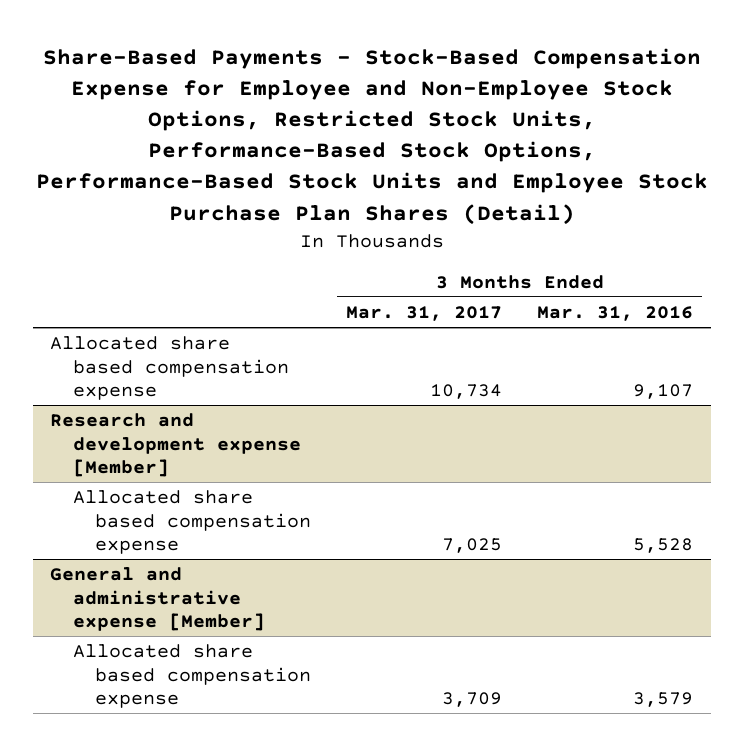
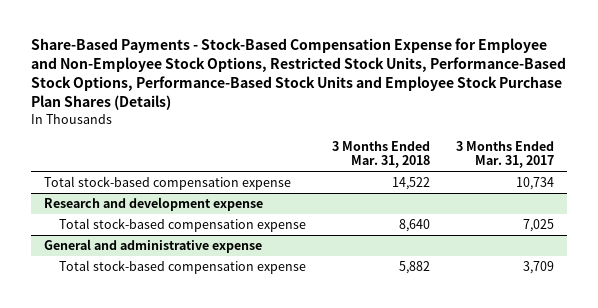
- Share-Based Payments - Stock-Based Compensation Expense for Employee and Non-Employee Stock Options, Restricted Stock Units, Performance-Based Stock Options, Performance-Based Stock Units and Employee Stock Purchase Plan Shares (Detail)
+ Share-Based Payments - Stock-Based Compensation Expense for Employee and Non-Employee Stock Options, Restricted Stock Units, Performance-Based Stock Options, Performance-Based Stock Units and Employee Stock Purchase Plan Shares (Details)
- | 3 Months Ended Mar. 31, 2017 | 3 Months Ended Mar. 31, 2016
+ | 3 Months Ended Mar. 31, 2018 | 3 Months Ended Mar. 31, 2017
- Allocated share based compensation expense | 10,734 | 9,107
- Research and development expense [Member]
- Allocated share based compensation expense | 7,025 | 5,528
- General and administrative expense [Member]
- Allocated share based compensation expense | 3,709 | 3,579
+ Total stock-based compensation expense | 14,522 | 10,734
+ Research and development expense
+ Total stock-based compensation expense | 8,640 | 7,025
+ General and administrative expense
+ Total stock-based compensation expense | 5,882 | 3,709

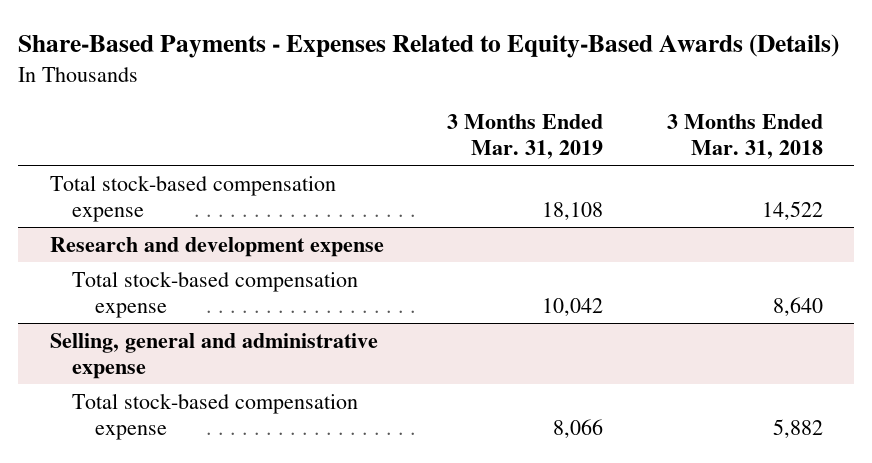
- Share-Based Payments - Stock-Based Compensation Expense for Employee and Non-Employee Stock Options, Restricted Stock Units, Performance-Based Stock Options, Performance-Based Stock Units and Employee Stock Purchase Plan Shares (Details)
+ Share-Based Payments - Expenses Related to Equity-Based Awards (Details)
- | 3 Months Ended Mar. 31, 2018 | 3 Months Ended Mar. 31, 2017
+ | 3 Months Ended Mar. 31, 2019 | 3 Months Ended Mar. 31, 2018
- General and administrative expense
+ Selling, general and administrative expense

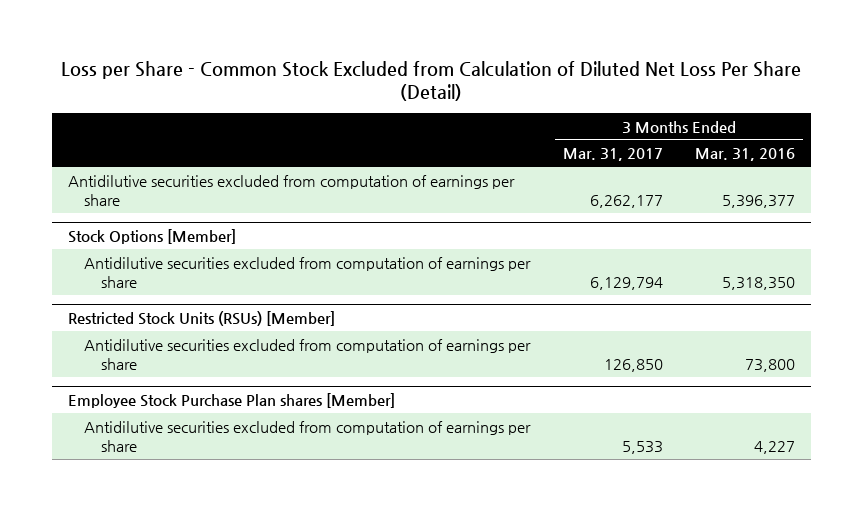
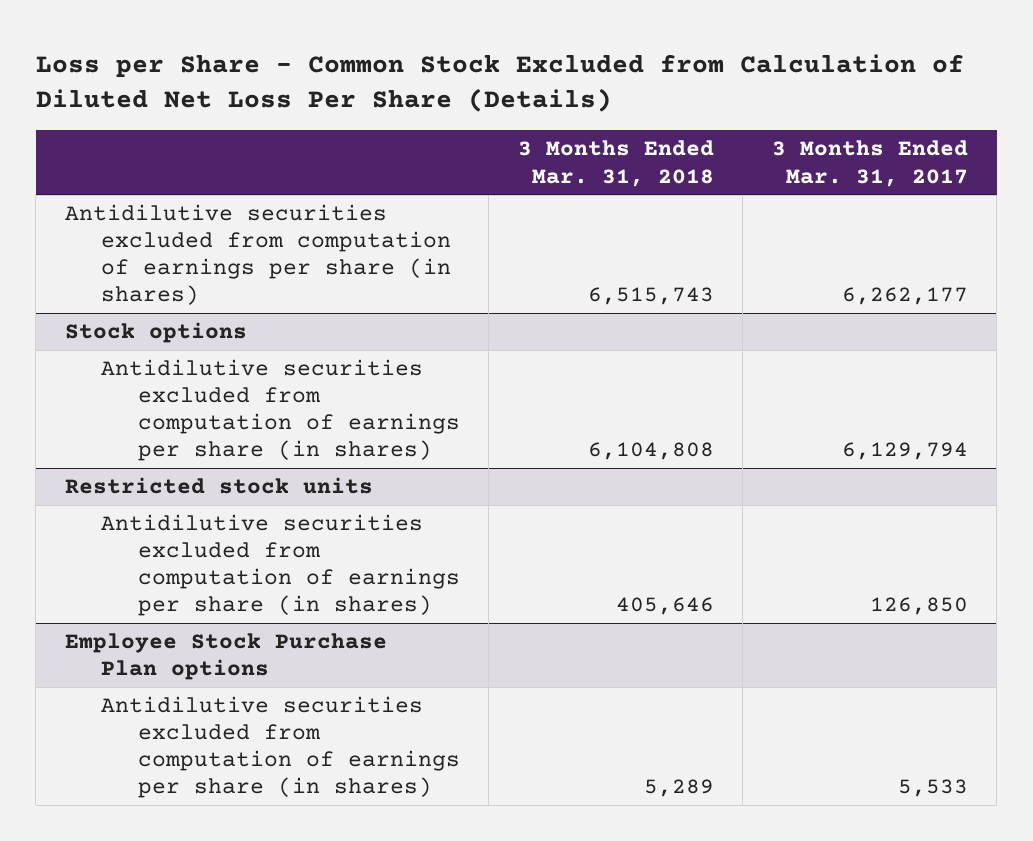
- Loss per Share - Common Stock Excluded from Calculation of Diluted Net Loss Per Share (Detail)
+ Loss per Share - Common Stock Excluded from Calculation of Diluted Net Loss Per Share (Details)
- | 3 Months Ended Mar. 31, 2017 | 3 Months Ended Mar. 31, 2016
+ | 3 Months Ended Mar. 31, 2018 | 3 Months Ended Mar. 31, 2017
- Antidilutive securities excluded from computation of earnings per share | 6,262,177 | 5,396,377
- Stock Options [Member]
- Antidilutive securities excluded from computation of earnings per share | 6,129,794 | 5,318,350
- Restricted Stock Units (RSUs) [Member]
- Antidilutive securities excluded from computation of earnings per share | 126,850 | 73,800
- Employee Stock Purchase Plan shares [Member]
- Antidilutive securities excluded from computation of earnings per share | 5,533 | 4,227
+ Antidilutive securities excluded from computation of earnings per share (in shares) | 6,515,743 | 6,262,177
+ Stock options
+ Antidilutive securities excluded from computation of earnings per share (in shares) | 6,104,808 | 6,129,794
+ Restricted stock units
+ Antidilutive securities excluded from computation of earnings per share (in shares) | 405,646 | 126,850
+ Employee Stock Purchase Plan options
+ Antidilutive securities excluded from computation of earnings per share (in shares) | 5,289 | 5,533

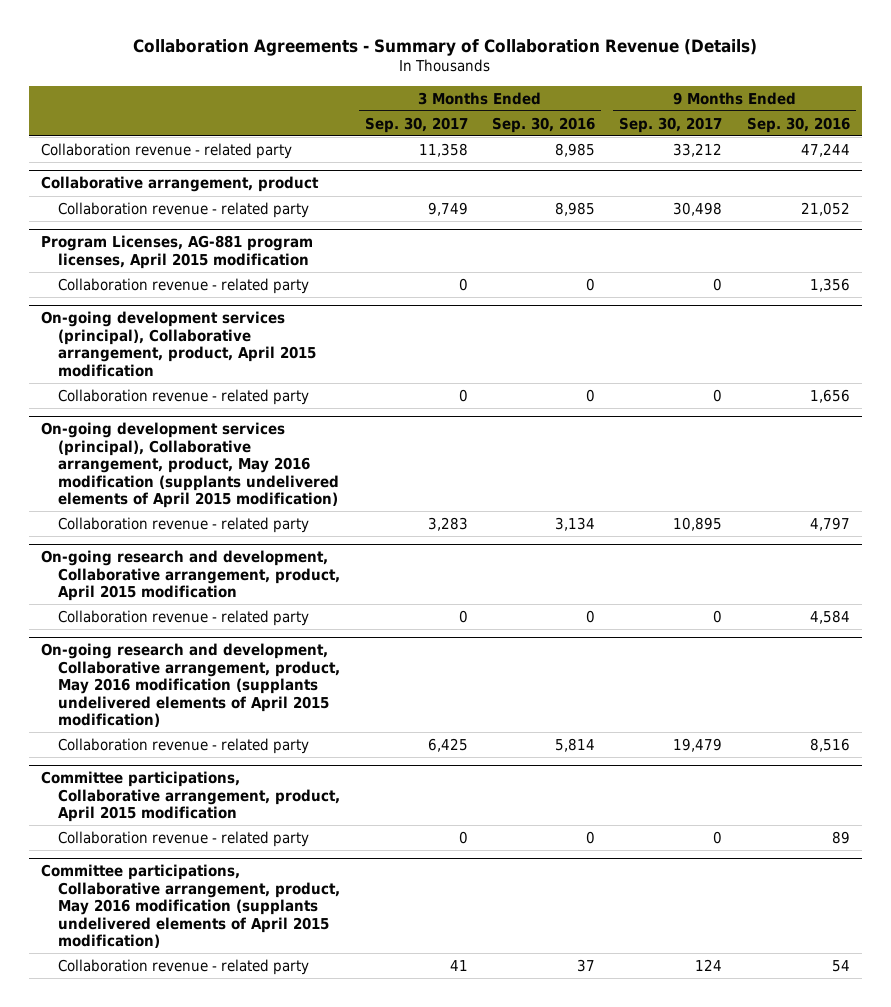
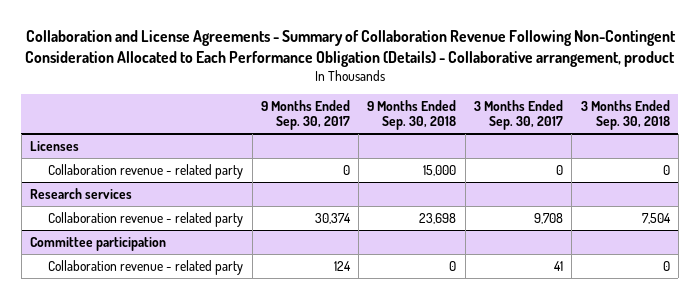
- Collaboration Agreements - Summary of Collaboration Revenue (Details)
+ Collaboration and License Agreements - Summary of Collaboration Revenue Following Non-Contingent Consideration Allocated to Each Performance Obligation (Details) - Collaborative arrangement, product
- | 3 Months Ended Sep. 30, 2017 | 3 Months Ended Sep. 30, 2016 | 9 Months Ended Sep. 30, 2017 | 9 Months Ended Sep. 30, 2016
+ | 9 Months Ended Sep. 30, 2017 | 9 Months Ended Sep. 30, 2018 | 3 Months Ended Sep. 30, 2017 | 3 Months Ended Sep. 30, 2018
- Collaboration revenue - related party | 11,358 | 8,985 | 33,212 | 47,244
- Collaborative arrangement, product
- Collaboration revenue - related party | 9,749 | 8,985 | 30,498 | 21,052
- Program Licenses, AG-881 program licenses, April 2015 modification
- Collaboration revenue - related party | 0 | 0 | 0 | 1,356
- On-going development services (principal), Collaborative arrangement, product, April 2015 modification
- Collaboration revenue - related party | 0 | 0 | 0 | 1,656
- On-going development services (principal), Collaborative arrangement, product, May 2016 modification (supplants undelivered elements of April 2015 modification)
- Collaboration revenue - related party | 3,283 | 3,134 | 10,895 | 4,797
- On-going research and development, Collaborative arrangement, product, April 2015 modification
- Collaboration revenue - related party | 0 | 0 | 0 | 4,584
- On-going research and development, Collaborative arrangement, product, May 2016 modification (supplants undelivered elements of April 2015 modification)
- Collaboration revenue - related party | 6,425 | 5,814 | 19,479 | 8,516
- Committee participations, Collaborative arrangement, product, April 2015 modification
+ Licenses
- Committee participations, Collaborative arrangement, product, May 2016 modification (supplants undelivered elements of April 2015 modification)
+ Research services
+ Collaboration revenue - related party | 30,374 | 23,698 | 9,708 | 7,504
+ Committee participation

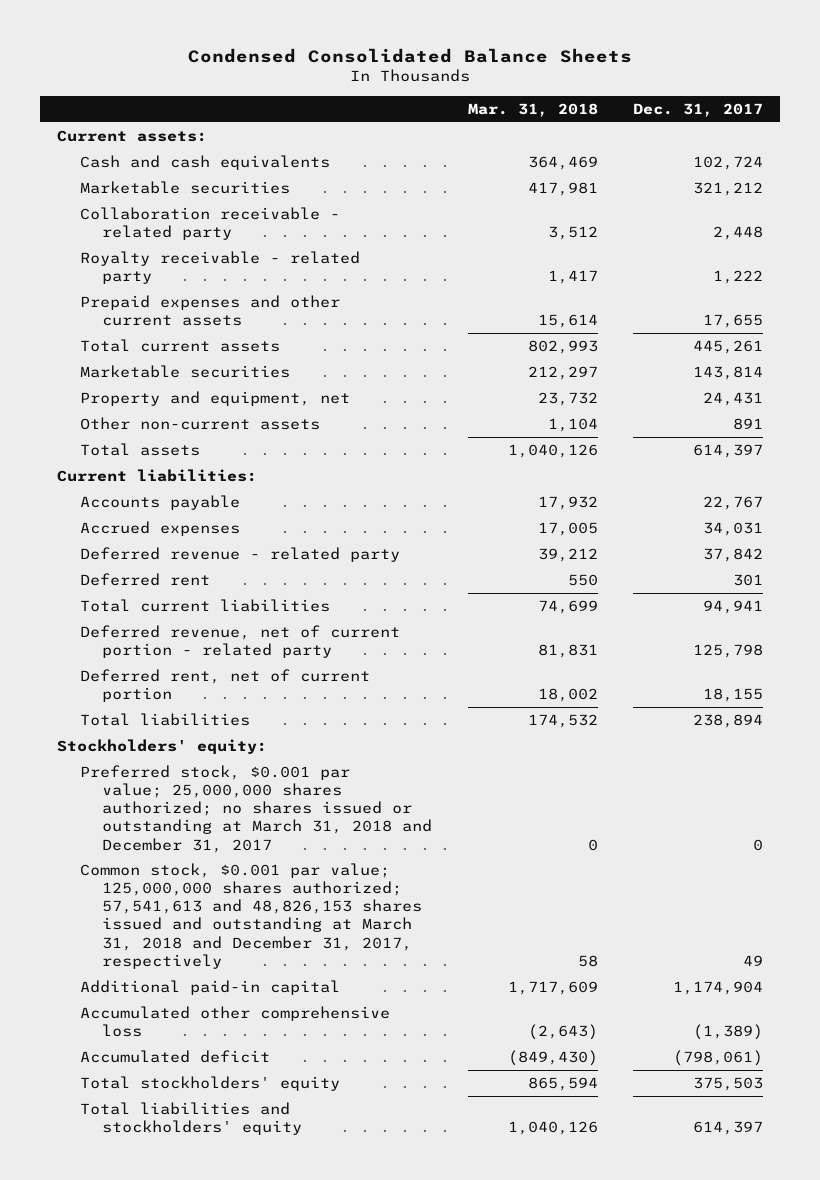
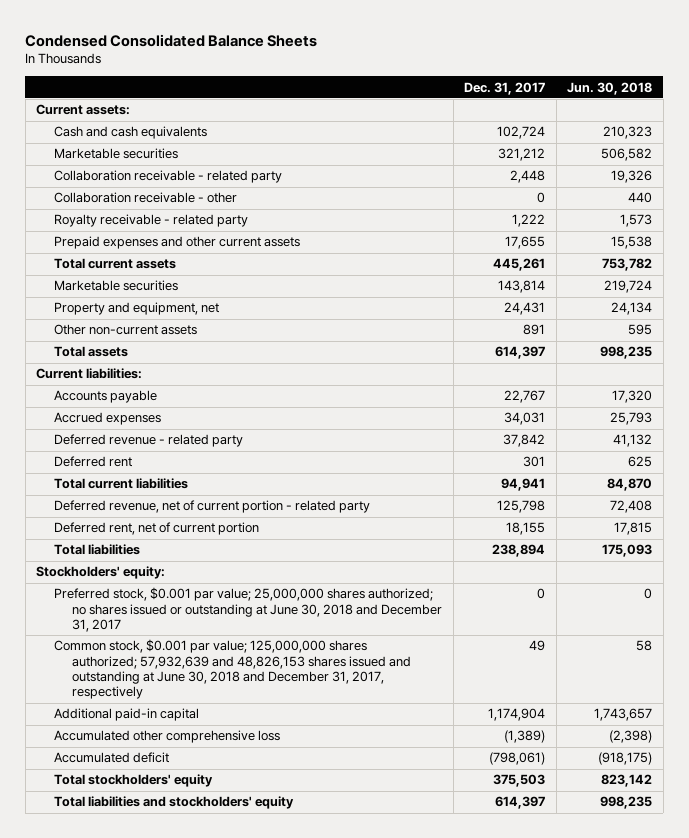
- | Mar. 31, 2018 | Dec. 31, 2017
+ | Dec. 31, 2017 | Jun. 30, 2018
+ Collaboration receivable - other | 0 | 440
- Preferred stock, $0.001 par value; 25,000,000 shares authorized; no shares issued or outstanding at March 31, 2018 and December 31, 2017 | 0 | 0
- Common stock, $0.001 par value; 125,000,000 shares authorized; 57,541,613 and 48,826,153 shares issued and outstanding at March 31, 2018 and December 31, 2017, respectively | 58 | 49
+ Preferred stock, $0.001 par value; 25,000,000 shares authorized; no shares issued or outstanding at June 30, 2018 and December 31, 2017 | 0 | 0
+ Common stock, $0.001 par value; 125,000,000 shares authorized; 57,932,639 and 48,826,153 shares issued and outstanding at June 30, 2018 and December 31, 2017, respectively | 49 | 58

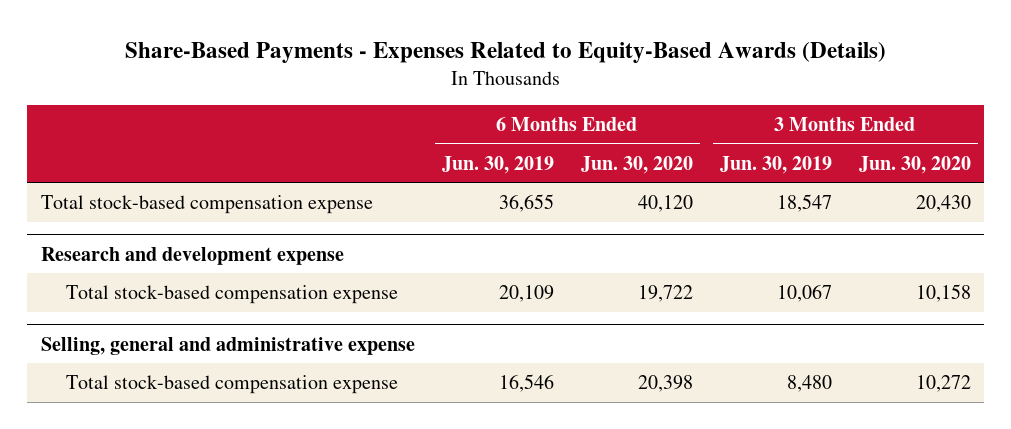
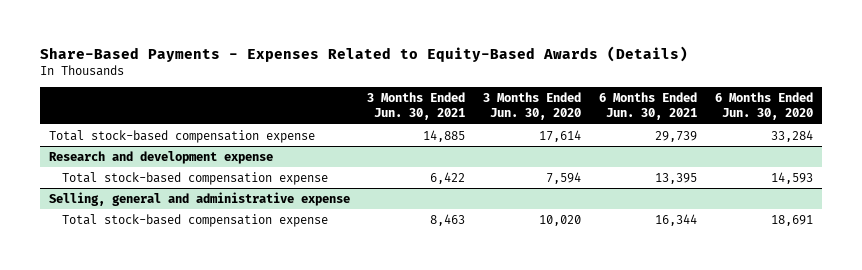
- | 6 Months Ended Jun. 30, 2019 | 6 Months Ended Jun. 30, 2020 | 3 Months Ended Jun. 30, 2019 | 3 Months Ended Jun. 30, 2020
+ | 3 Months Ended Jun. 30, 2021 | 3 Months Ended Jun. 30, 2020 | 6 Months Ended Jun. 30, 2021 | 6 Months Ended Jun. 30, 2020
- Total stock-based compensation expense | 36,655 | 40,120 | 18,547 | 20,430
+ Total stock-based compensation expense | 14,885 | 17,614 | 29,739 | 33,284
@ Research and development expense
- Total stock-based compensation expense | 20,109 | 19,722 | 10,067 | 10,158
+ Total stock-based compensation expense | 6,422 | 7,594 | 13,395 | 14,593
@ Selling, general and administrative expense
- Total stock-based compensation expense | 16,546 | 20,398 | 8,480 | 10,272
+ Total stock-based compensation expense | 8,463 | 10,020 | 16,344 | 18,691

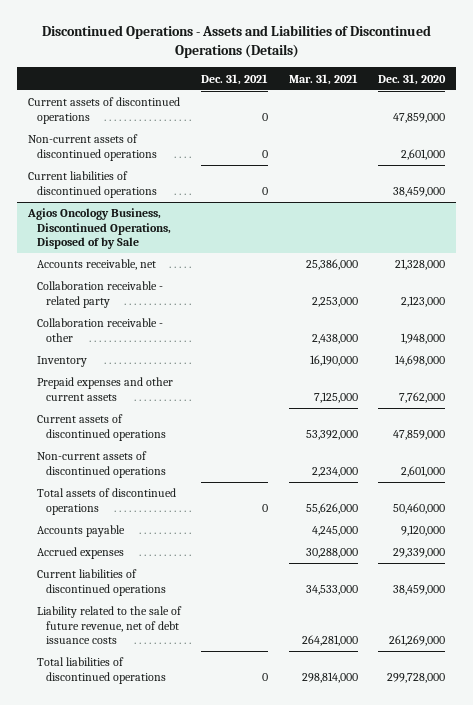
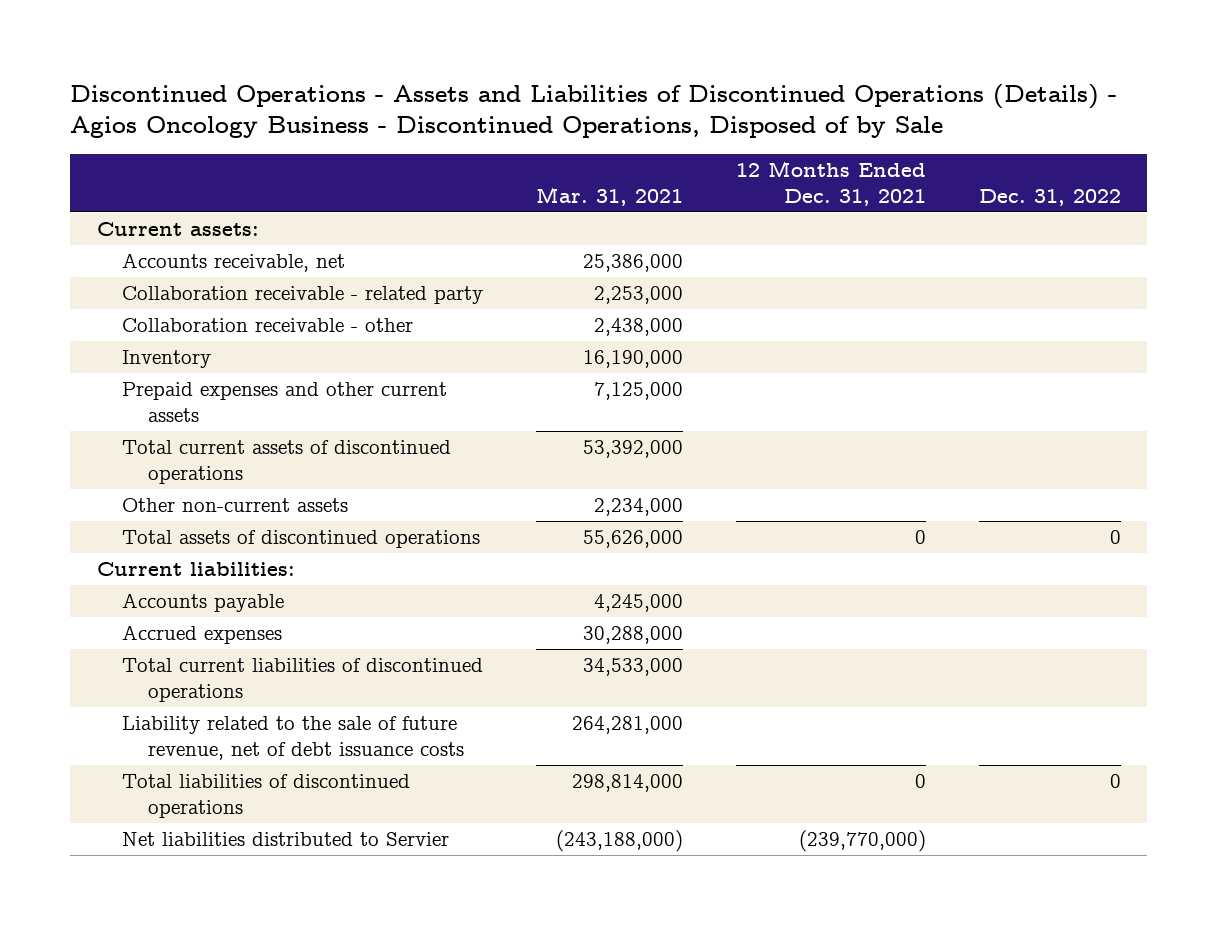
- Discontinued Operations - Assets and Liabilities of Discontinued Operations (Details)
+ Discontinued Operations - Assets and Liabilities of Discontinued Operations (Details) - Agios Oncology Business - Discontinued Operations, Disposed of by Sale
- | Dec. 31, 2021 | Mar. 31, 2021 | Dec. 31, 2020
+ | Mar. 31, 2021 | 12 Months Ended Dec. 31, 2021 | Dec. 31, 2022
- Current assets of discontinued operations | 0 | | 47,859,000
- Non-current assets of discontinued operations | 0 | | 2,601,000
- Current liabilities of discontinued operations | 0 | | 38,459,000
- Agios Oncology Business, Discontinued Operations, Disposed of by Sale
+ Current assets:
- Current assets of discontinued operations | | 53,392,000 | 47,859,000
- Non-current assets of discontinued operations | | 2,234,000 | 2,601,000
+ Total current assets of discontinued operations | 53,392,000 | |
+ Other non-current assets | 2,234,000 | |
+ Current liabilities:
- Current liabilities of discontinued operations | | 34,533,000 | 38,459,000
+ Total current liabilities of discontinued operations | 34,533,000 | |
+ Net liabilities distributed to Servier | (243,188,000) | (239,770,000) |

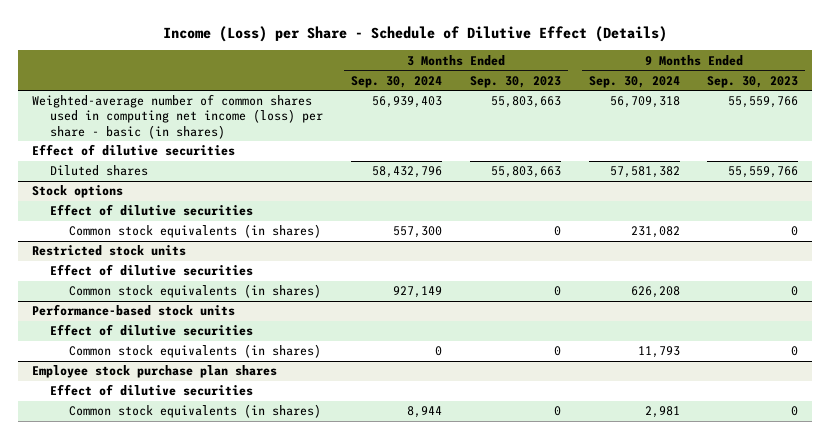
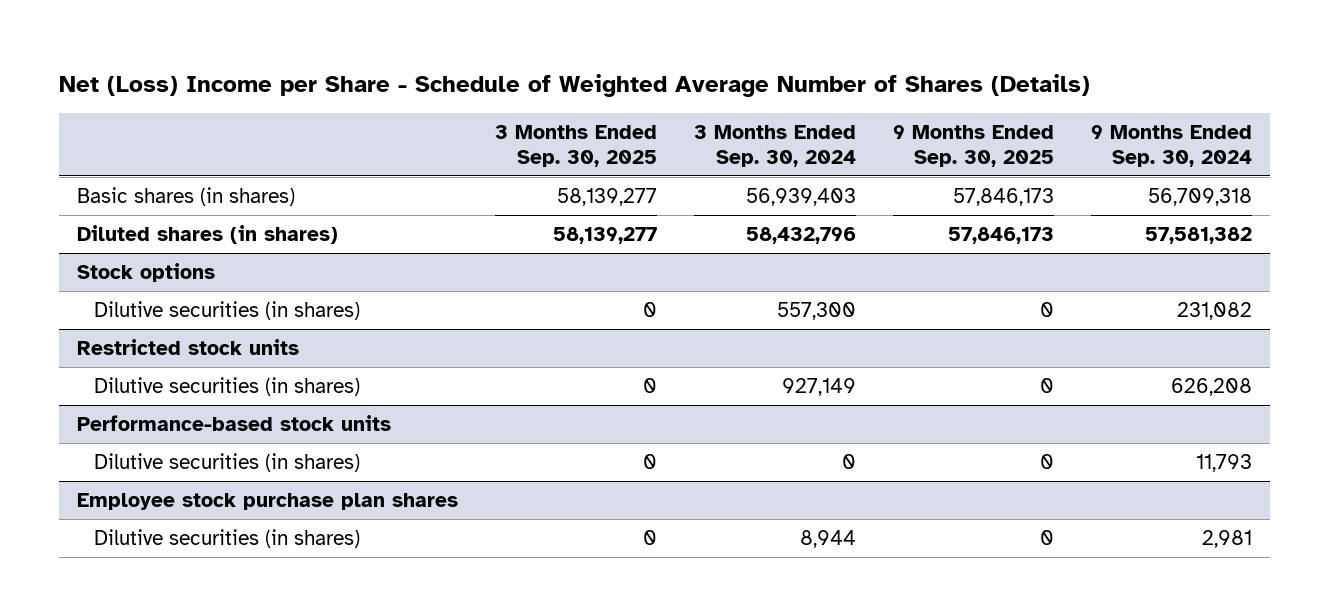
- Income (Loss) per Share - Schedule of Dilutive Effect (Details)
+ Net (Loss) Income per Share - Schedule of Weighted Average Number of Shares (Details)
- | 3 Months Ended Sep. 30, 2024 | 3 Months Ended Sep. 30, 2023 | 9 Months Ended Sep. 30, 2024 | 9 Months Ended Sep. 30, 2023
+ | 3 Months Ended Sep. 30, 2025 | 3 Months Ended Sep. 30, 2024 | 9 Months Ended Sep. 30, 2025 | 9 Months Ended Sep. 30, 2024
- Weighted-average number of common shares used in computing net income (loss) per share - basic (in shares) | 56,939,403 | 55,803,663 | 56,709,318 | 55,559,766
- Effect of dilutive securities
- Diluted shares | 58,432,796 | 55,803,663 | 57,581,382 | 55,559,766
+ Basic shares (in shares) | 58,139,277 | 56,939,403 | 57,846,173 | 56,709,318
+ Diluted shares (in shares) | 58,139,277 | 58,432,796 | 57,846,173 | 57,581,382
@ Stock options
- Effect of dilutive securities
- Common stock equivalents (in shares) | 557,300 | 0 | 231,082 | 0
+ Dilutive securities (in shares) | 0 | 557,300 | 0 | 231,082
@ Restricted stock units
- Effect of dilutive securities
- Common stock equivalents (in shares) | 927,149 | 0 | 626,208 | 0
+ Dilutive securities (in shares) | 0 | 927,149 | 0 | 626,208
@ Performance-based stock units
- Effect of dilutive securities
- Common stock equivalents (in shares) | 0 | 0 | 11,793 | 0
+ Dilutive securities (in shares) | 0 | 0 | 0 | 11,793
@ Employee stock purchase plan shares
- Effect of dilutive securities
- Common stock equivalents (in shares) | 8,944 | 0 | 2,981 | 0
+ Dilutive securities (in shares) | 0 | 8,944 | 0 | 2,981

